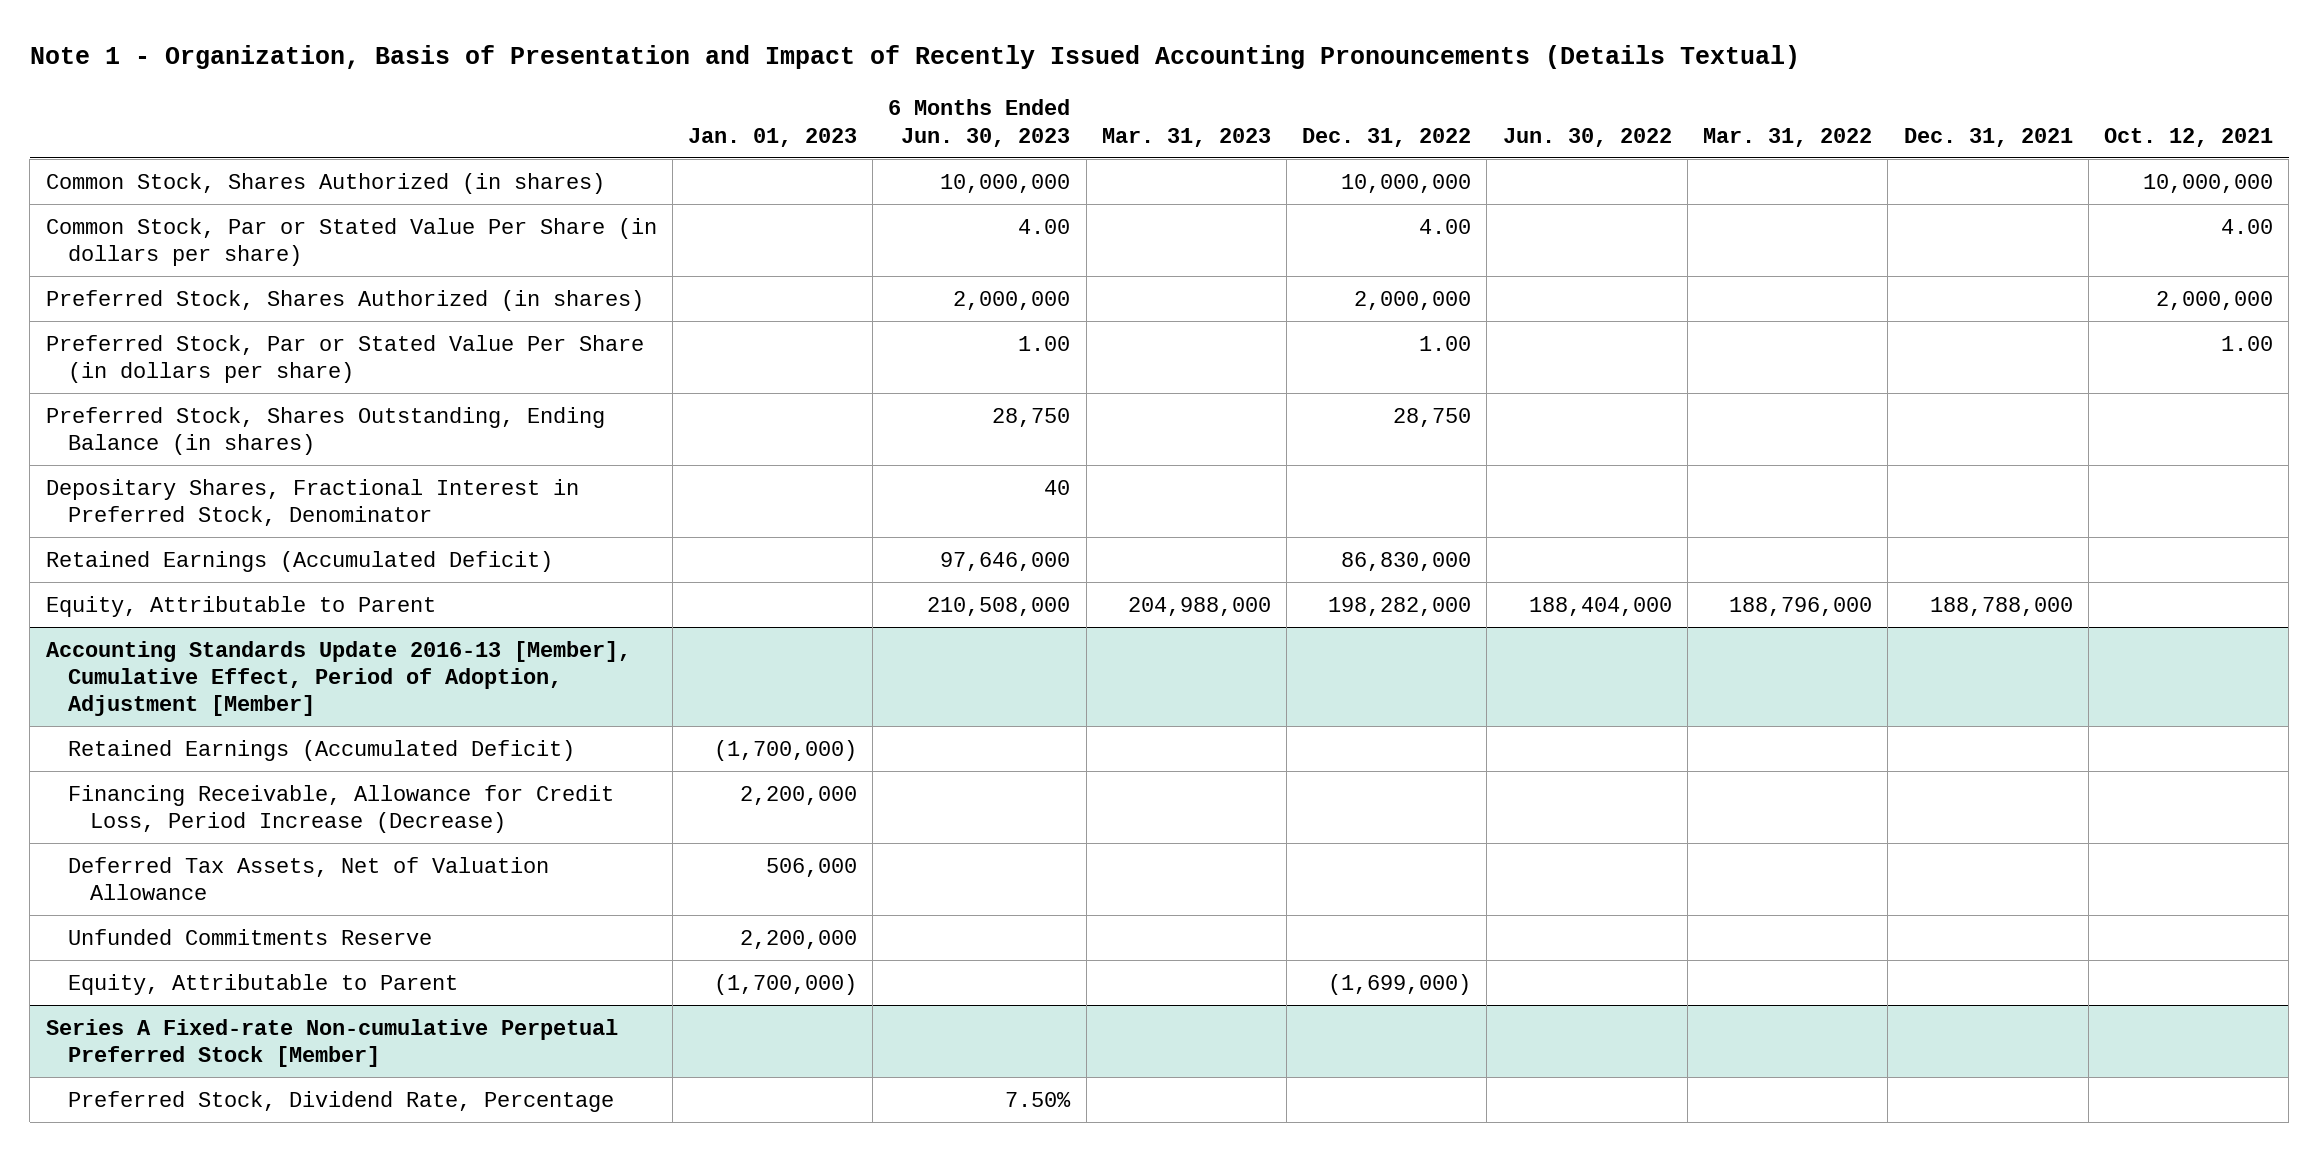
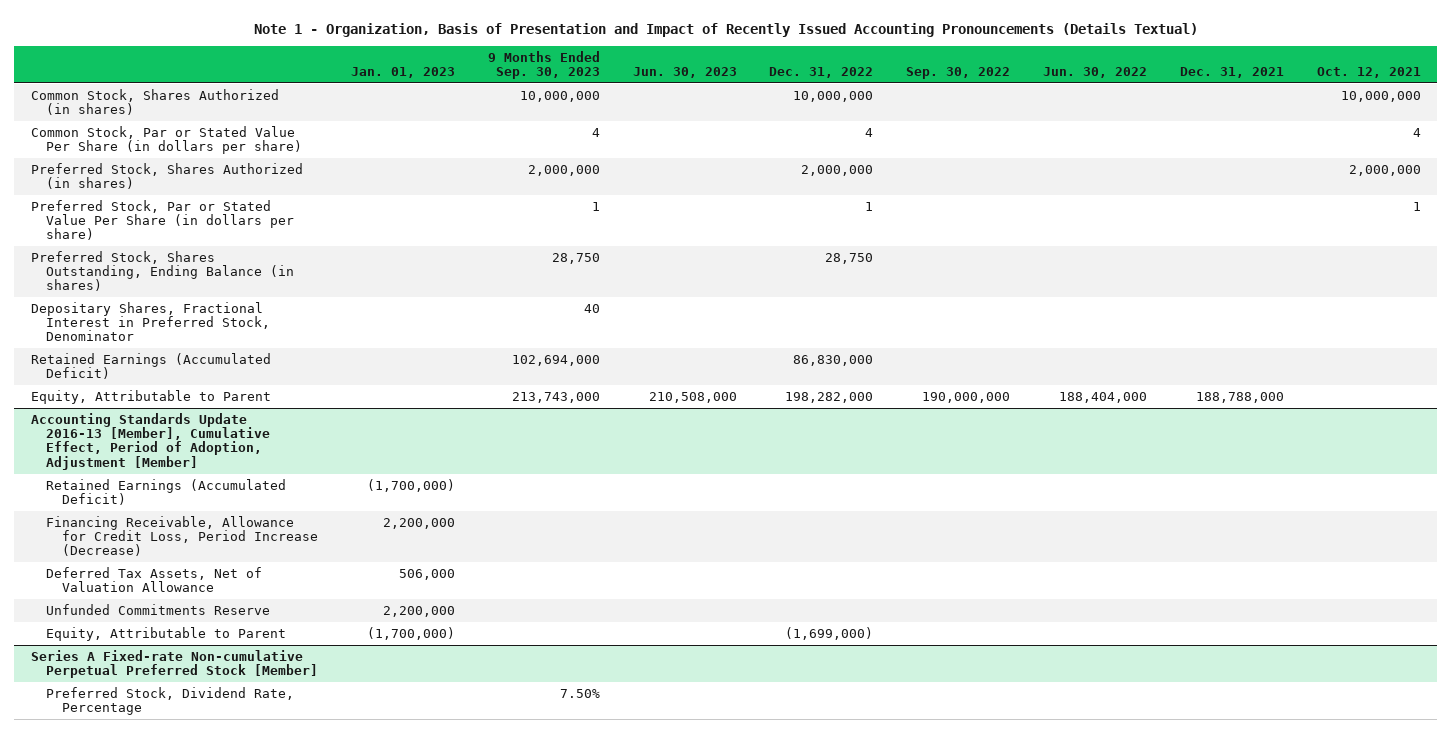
- | Jan. 01, 2023 | 6 Months Ended Jun. 30, 2023 | Mar. 31, 2023 | Dec. 31, 2022 | Jun. 30, 2022 | Mar. 31, 2022 | Dec. 31, 2021 | Oct. 12, 2021
+ | Jan. 01, 2023 | 9 Months Ended Sep. 30, 2023 | Jun. 30, 2023 | Dec. 31, 2022 | Sep. 30, 2022 | Jun. 30, 2022 | Dec. 31, 2021 | Oct. 12, 2021
- Common Stock, Par or Stated Value Per Share (in dollars per share) | | 4.00 | | 4.00 | | | | 4.00
+ Common Stock, Par or Stated Value Per Share (in dollars per share) | | 4 | | 4 | | | | 4
- Preferred Stock, Par or Stated Value Per Share (in dollars per share) | | 1.00 | | 1.00 | | | | 1.00
+ Preferred Stock, Par or Stated Value Per Share (in dollars per share) | | 1 | | 1 | | | | 1

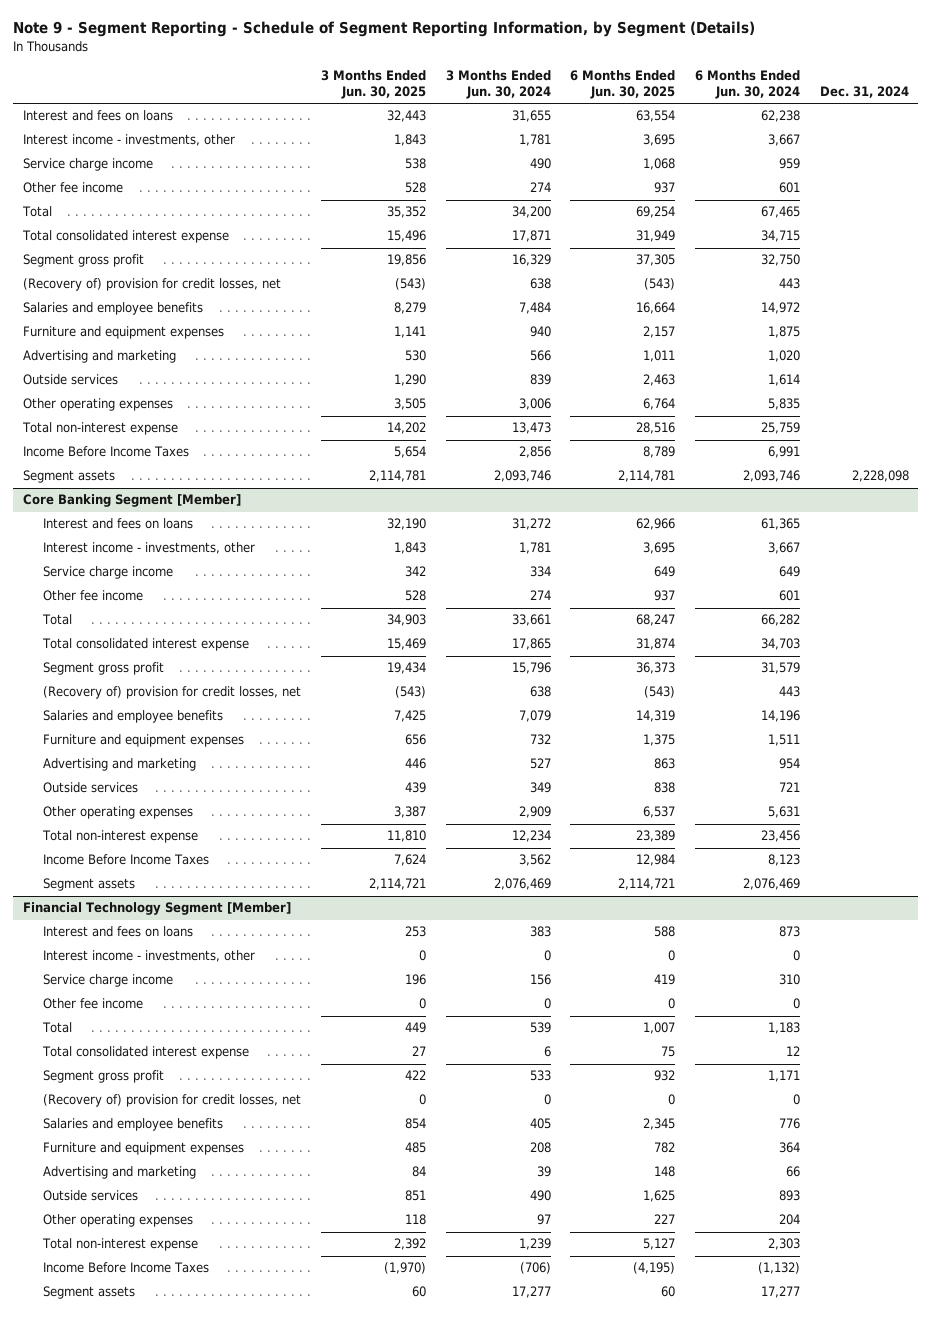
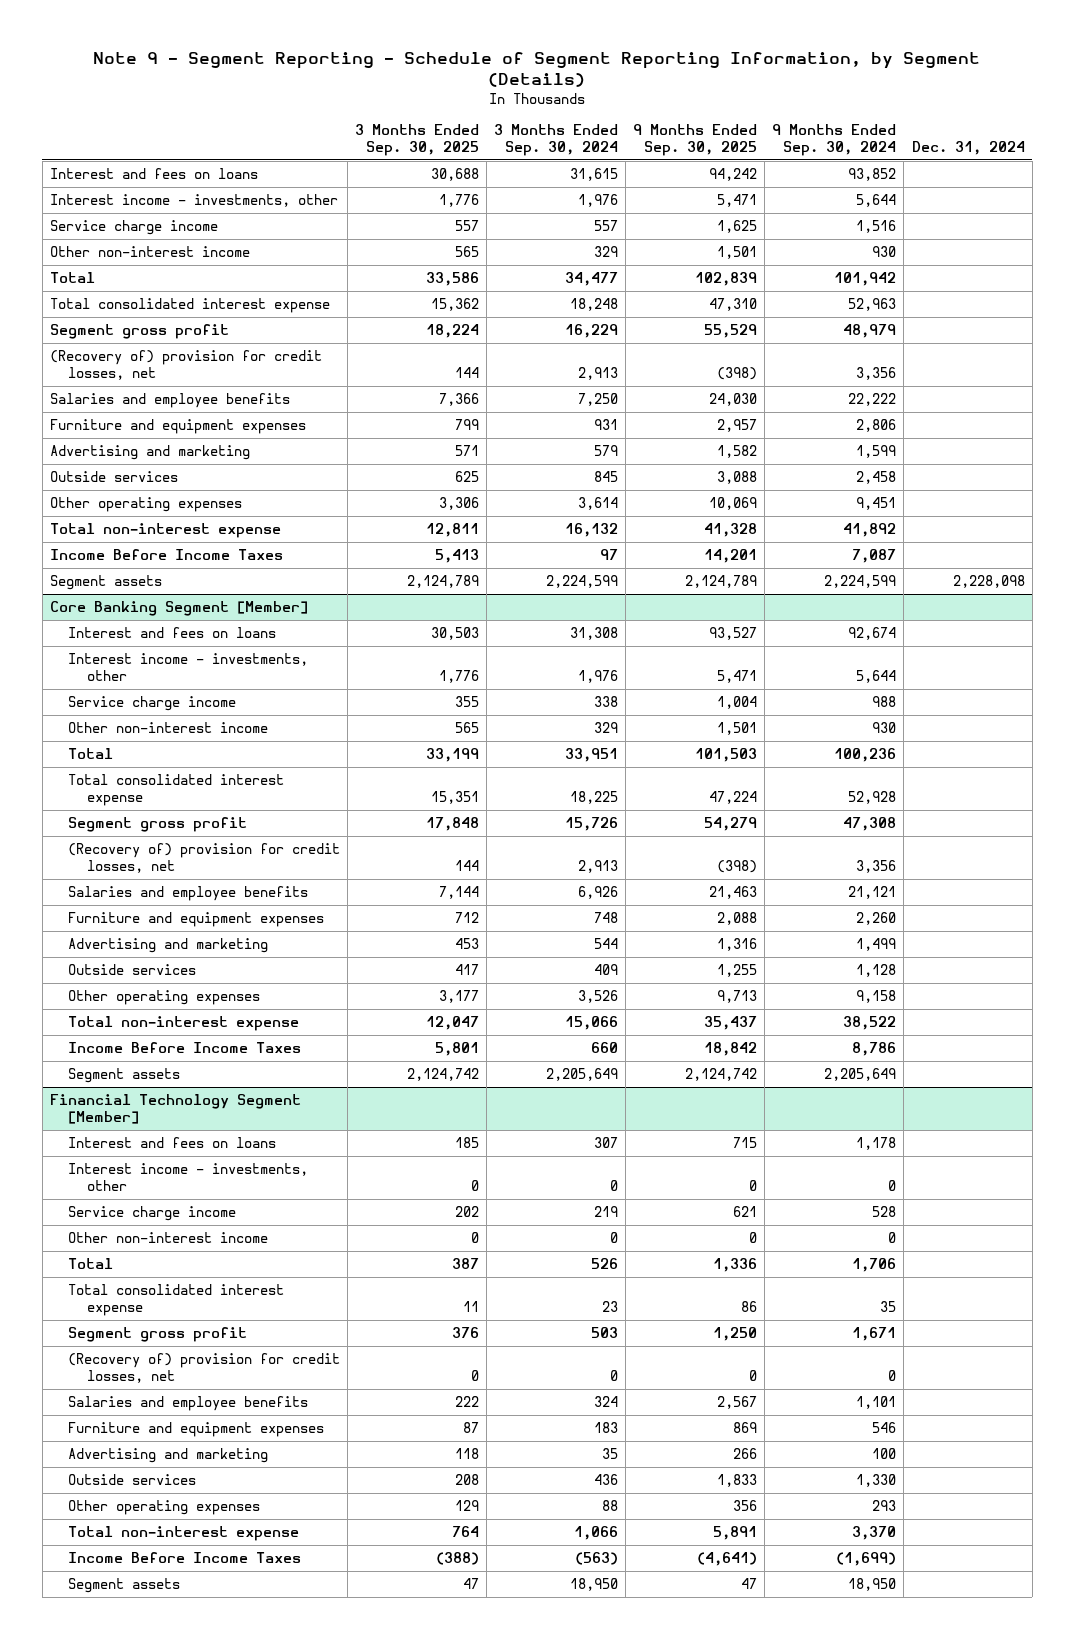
- | 3 Months Ended Jun. 30, 2025 | 3 Months Ended Jun. 30, 2024 | 6 Months Ended Jun. 30, 2025 | 6 Months Ended Jun. 30, 2024 | Dec. 31, 2024
+ | 3 Months Ended Sep. 30, 2025 | 3 Months Ended Sep. 30, 2024 | 9 Months Ended Sep. 30, 2025 | 9 Months Ended Sep. 30, 2024 | Dec. 31, 2024
- Other fee income | 528 | 274 | 937 | 601 |
+ Other non-interest income | 565 | 329 | 1,501 | 930 |
@ Core Banking Segment [Member]
- Other fee income | 528 | 274 | 937 | 601 |
+ Other non-interest income | 565 | 329 | 1,501 | 930 |
@ Financial Technology Segment [Member]
- Other fee income | 0 | 0 | 0 | 0 |
+ Other non-interest income | 0 | 0 | 0 | 0 |

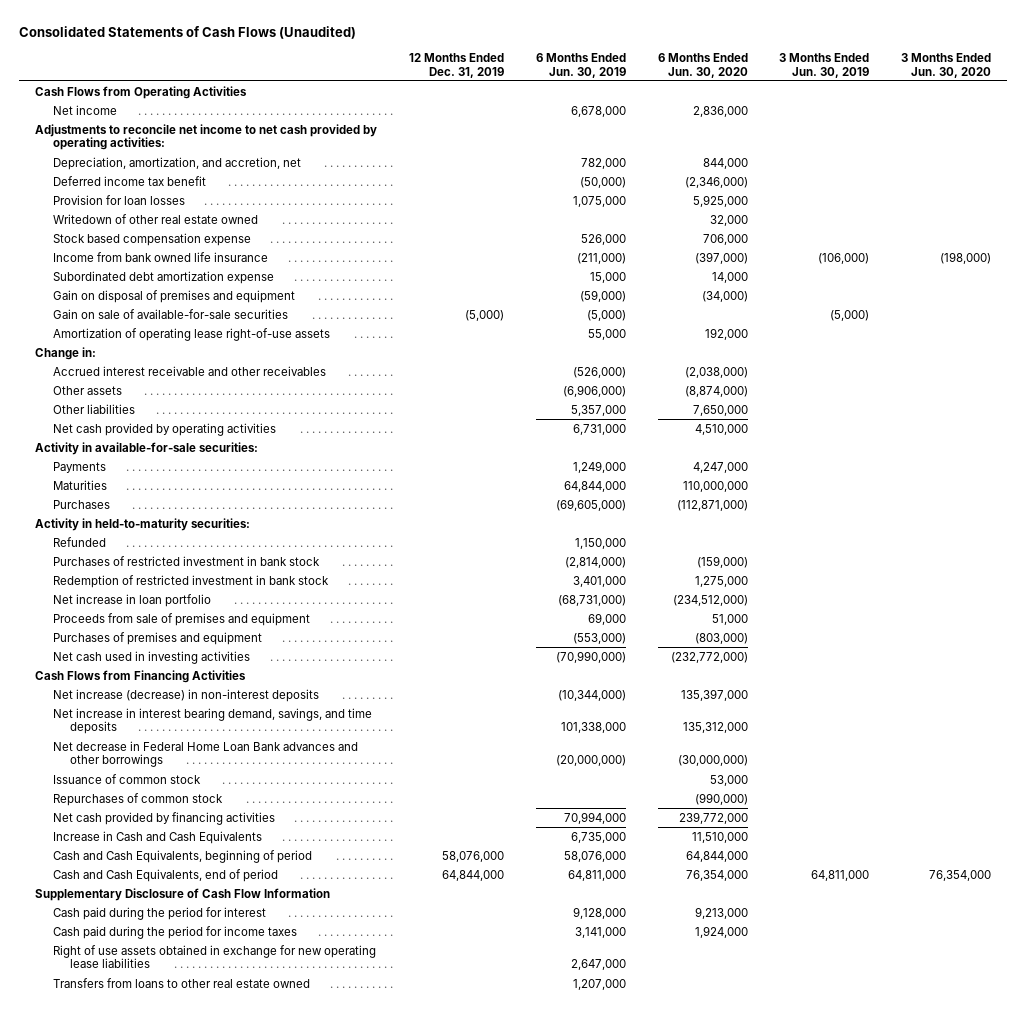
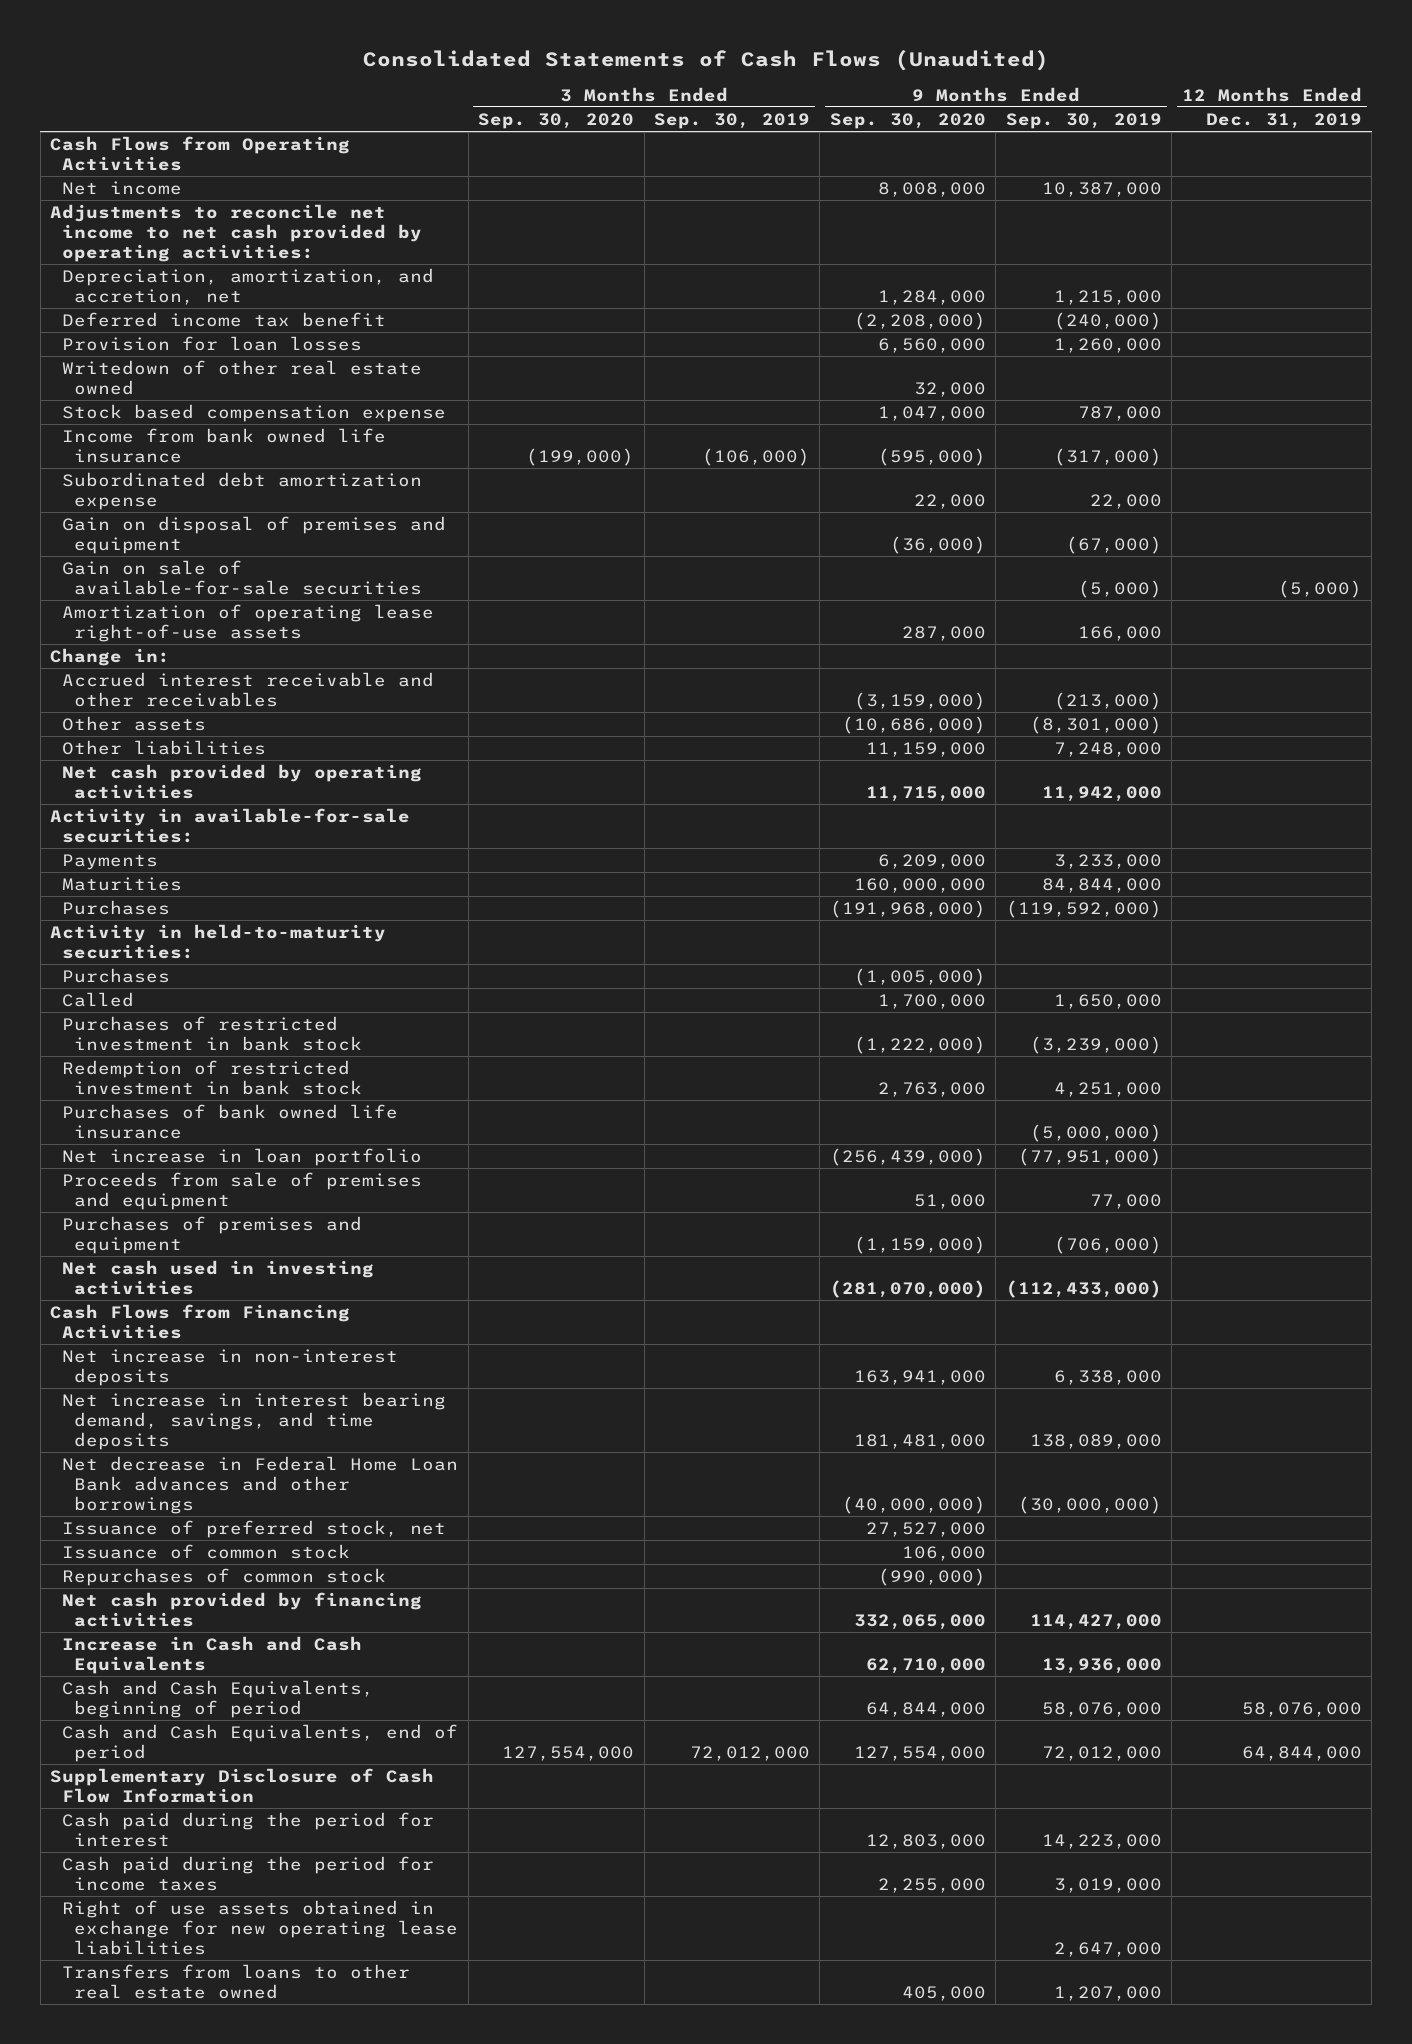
- | 12 Months Ended Dec. 31, 2019 | 6 Months Ended Jun. 30, 2019 | 6 Months Ended Jun. 30, 2020 | 3 Months Ended Jun. 30, 2019 | 3 Months Ended Jun. 30, 2020
+ | 3 Months Ended Sep. 30, 2020 | 3 Months Ended Sep. 30, 2019 | 9 Months Ended Sep. 30, 2020 | 9 Months Ended Sep. 30, 2019 | 12 Months Ended Dec. 31, 2019
- Refunded | | 1,150,000 | | |
+ Purchases | | | (1,005,000) | |
+ Called | | | 1,700,000 | 1,650,000 |
+ Purchases of bank owned life insurance | | | | (5,000,000) |
- Net increase (decrease) in non-interest deposits | | (10,344,000) | 135,397,000 | |
+ Net increase in non-interest deposits | | | 163,941,000 | 6,338,000 |
+ Issuance of preferred stock, net | | | 27,527,000 | |

